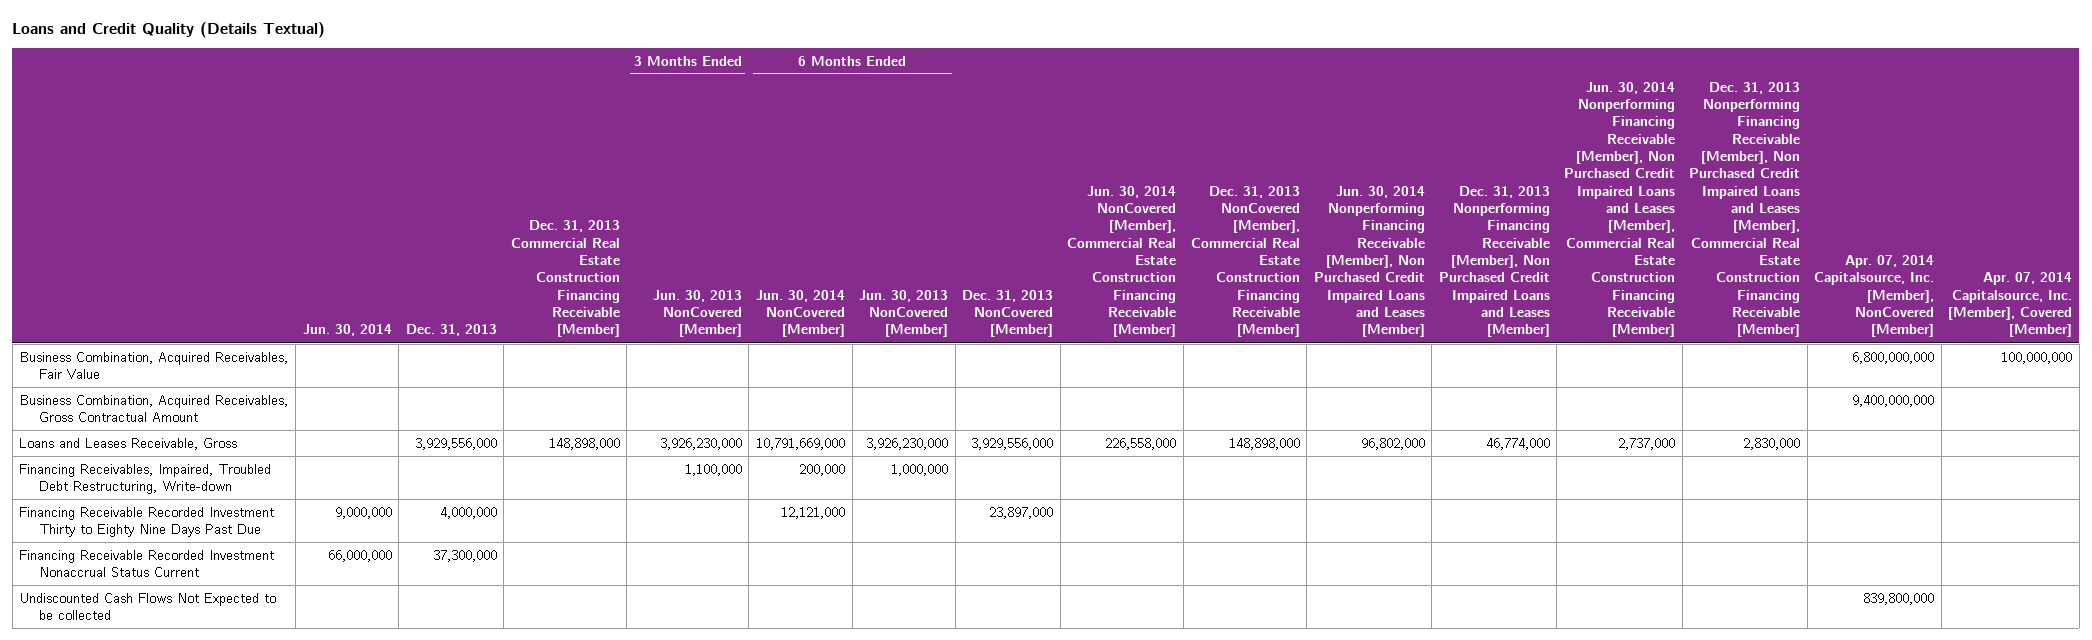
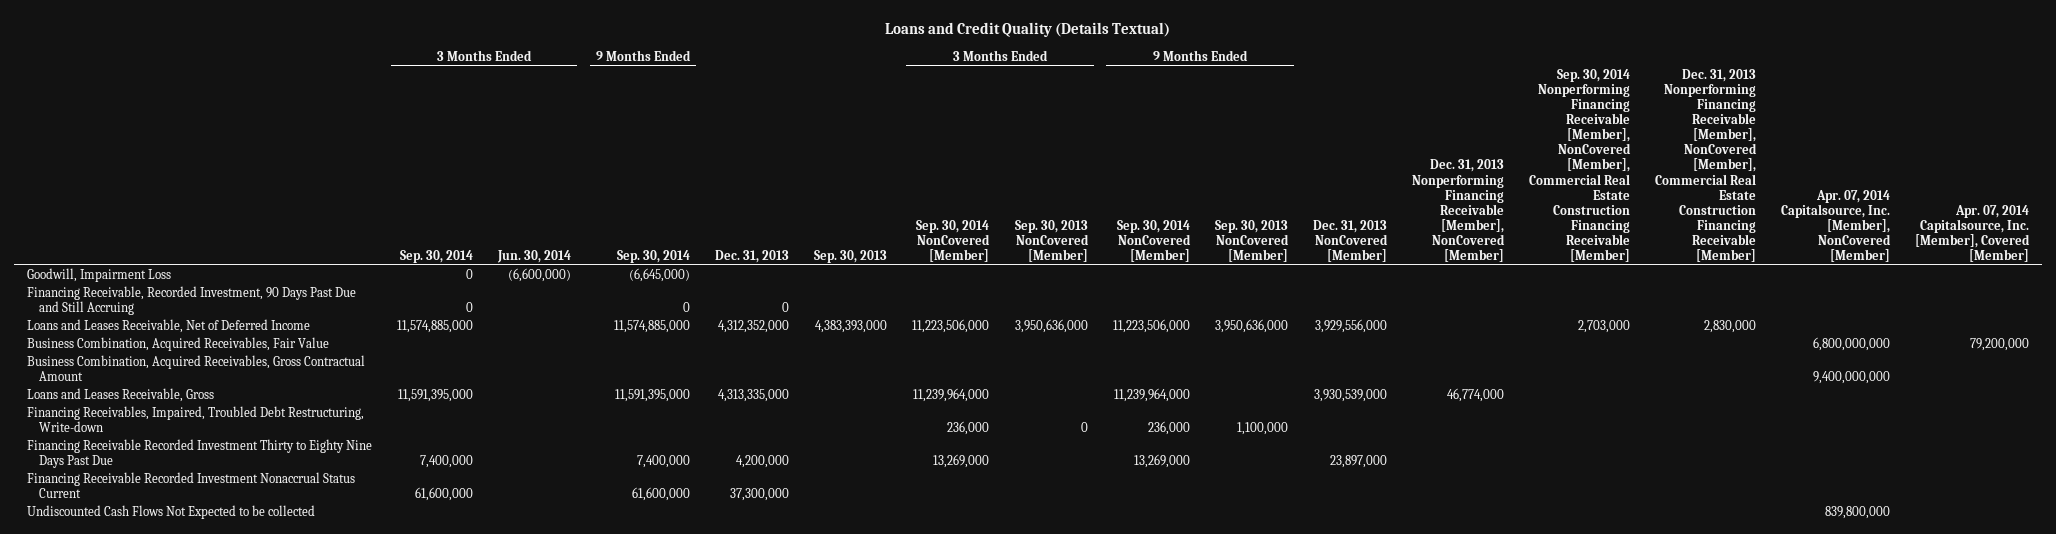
- | Jun. 30, 2014 | Dec. 31, 2013 | Dec. 31, 2013 Commercial Real Estate Construction Financing Receivable [Member] | 3 Months Ended Jun. 30, 2013 NonCovered [Member] | 6 Months Ended Jun. 30, 2014 NonCovered [Member] | 6 Months Ended Jun. 30, 2013 NonCovered [Member] | Dec. 31, 2013 NonCovered [Member] | Jun. 30, 2014 NonCovered [Member], Commercial Real Estate Construction Financing Receivable [Member] | Dec. 31, 2013 NonCovered [Member], Commercial Real Estate Construction Financing Receivable [Member] | Jun. 30, 2014 Nonperforming Financing Receivable [Member], Non Purchased Credit Impaired Loans and Leases [Member] | Dec. 31, 2013 Nonperforming Financing Receivable [Member], Non Purchased Credit Impaired Loans and Leases [Member] | Jun. 30, 2014 Nonperforming Financing Receivable [Member], Non Purchased Credit Impaired Loans and Leases [Member], Commercial Real Estate Construction Financing Receivable [Member] | Dec. 31, 2013 Nonperforming Financing Receivable [Member], Non Purchased Credit Impaired Loans and Leases [Member], Commercial Real Estate Construction Financing Receivable [Member] | Apr. 07, 2014 Capitalsource, Inc. [Member], NonCovered [Member] | Apr. 07, 2014 Capitalsource, Inc. [Member], Covered [Member]
+ | 3 Months Ended Sep. 30, 2014 | 3 Months Ended Jun. 30, 2014 | 9 Months Ended Sep. 30, 2014 | Dec. 31, 2013 | Sep. 30, 2013 | 3 Months Ended Sep. 30, 2014 NonCovered [Member] | 3 Months Ended Sep. 30, 2013 NonCovered [Member] | 9 Months Ended Sep. 30, 2014 NonCovered [Member] | 9 Months Ended Sep. 30, 2013 NonCovered [Member] | Dec. 31, 2013 NonCovered [Member] | Dec. 31, 2013 Nonperforming Financing Receivable [Member], NonCovered [Member] | Sep. 30, 2014 Nonperforming Financing Receivable [Member], NonCovered [Member], Commercial Real Estate Construction Financing Receivable [Member] | Dec. 31, 2013 Nonperforming Financing Receivable [Member], NonCovered [Member], Commercial Real Estate Construction Financing Receivable [Member] | Apr. 07, 2014 Capitalsource, Inc. [Member], NonCovered [Member] | Apr. 07, 2014 Capitalsource, Inc. [Member], Covered [Member]
- Business Combination, Acquired Receivables, Fair Value | | | | | | | | | | | | | | 6,800,000,000 | 100,000,000
+ Goodwill, Impairment Loss | 0 | (6,600,000) | (6,645,000) | | | | | | | | | | | |
+ Financing Receivable, Recorded Investment, 90 Days Past Due and Still Accruing | 0 | | 0 | 0 | | | | | | | | | | |
+ Loans and Leases Receivable, Net of Deferred Income | 11,574,885,000 | | 11,574,885,000 | 4,312,352,000 | 4,383,393,000 | 11,223,506,000 | 3,950,636,000 | 11,223,506,000 | 3,950,636,000 | 3,929,556,000 | | 2,703,000 | 2,830,000 | |
+ Business Combination, Acquired Receivables, Fair Value | | | | | | | | | | | | | | 6,800,000,000 | 79,200,000
- Loans and Leases Receivable, Gross | | 3,929,556,000 | 148,898,000 | 3,926,230,000 | 10,791,669,000 | 3,926,230,000 | 3,929,556,000 | 226,558,000 | 148,898,000 | 96,802,000 | 46,774,000 | 2,737,000 | 2,830,000 | |
+ Loans and Leases Receivable, Gross | 11,591,395,000 | | 11,591,395,000 | 4,313,335,000 | | 11,239,964,000 | | 11,239,964,000 | | 3,930,539,000 | 46,774,000 | | | |
- Financing Receivable Recorded Investment Thirty to Eighty Nine Days Past Due | 9,000,000 | 4,000,000 | | | 12,121,000 | | 23,897,000 | | | | | | | |
+ Financing Receivable Recorded Investment Thirty to Eighty Nine Days Past Due | 7,400,000 | | 7,400,000 | 4,200,000 | | 13,269,000 | | 13,269,000 | | 23,897,000 | | | | |

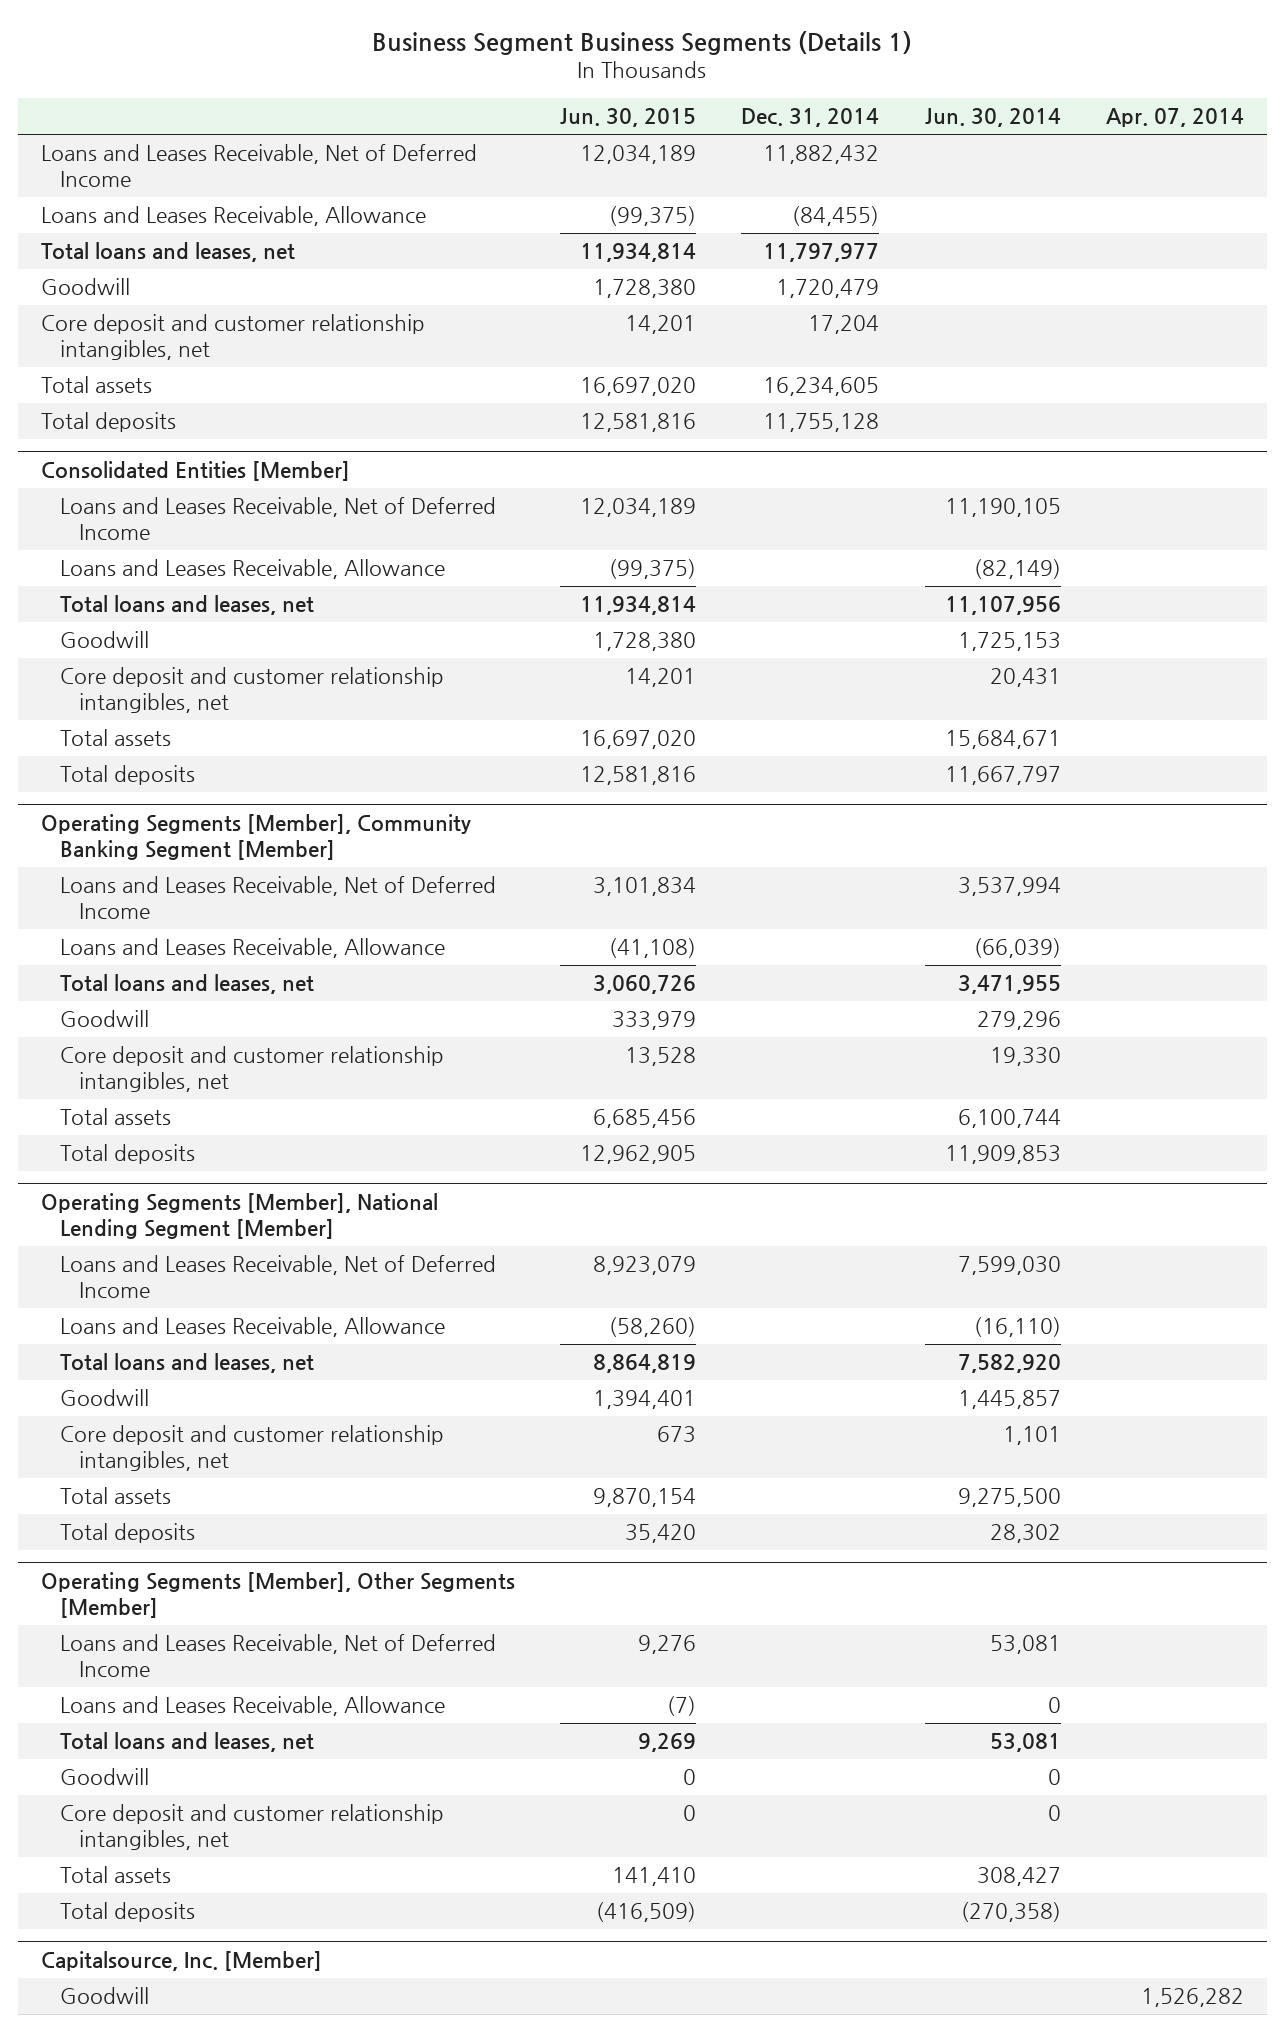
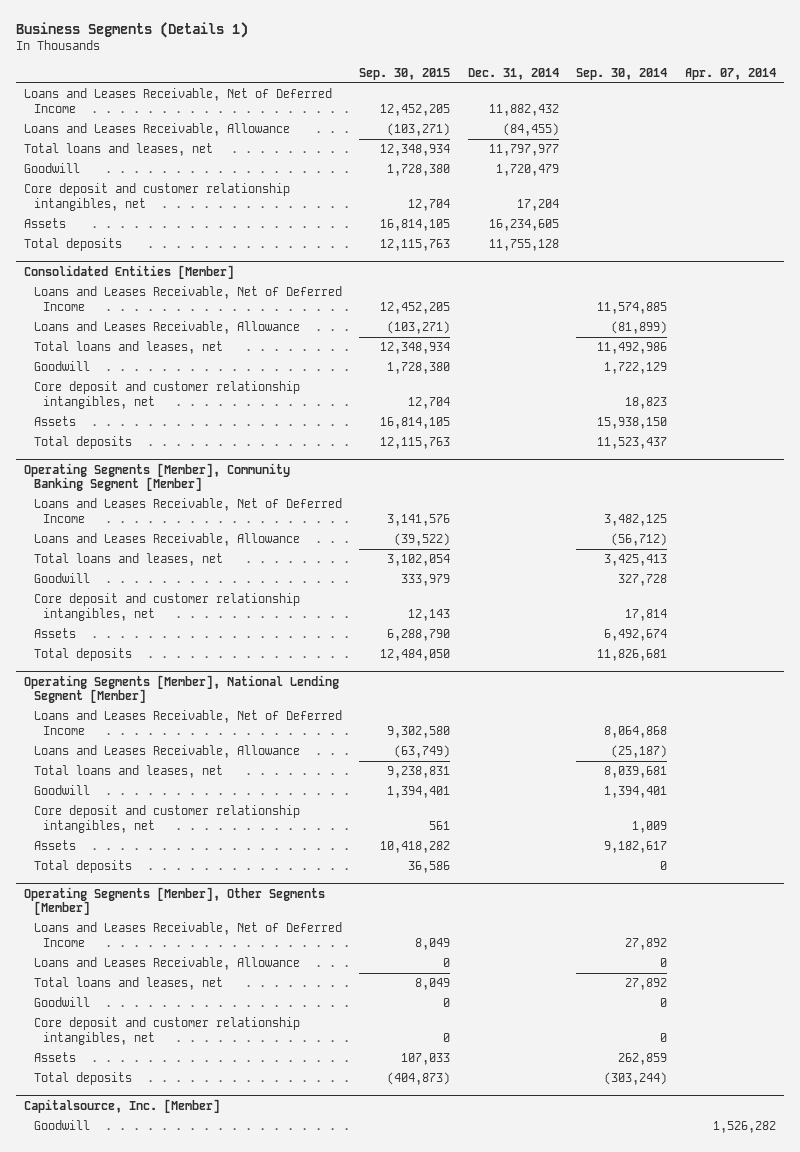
- Business Segment Business Segments (Details 1)
+ Business Segments (Details 1)
- | Jun. 30, 2015 | Dec. 31, 2014 | Jun. 30, 2014 | Apr. 07, 2014
+ | Sep. 30, 2015 | Dec. 31, 2014 | Sep. 30, 2014 | Apr. 07, 2014
- Total assets | 16,697,020 | 16,234,605 | |
+ Assets | 16,814,105 | 16,234,605 | |
@ Consolidated Entities [Member]
- Total assets | 16,697,020 | | 15,684,671 |
+ Assets | 16,814,105 | | 15,938,150 |
@ Operating Segments [Member], Community Banking Segment [Member]
- Total assets | 6,685,456 | | 6,100,744 |
+ Assets | 6,288,790 | | 6,492,674 |
@ Operating Segments [Member], National Lending Segment [Member]
- Total assets | 9,870,154 | | 9,275,500 |
+ Assets | 10,418,282 | | 9,182,617 |
@ Operating Segments [Member], Other Segments [Member]
- Total assets | 141,410 | | 308,427 |
+ Assets | 107,033 | | 262,859 |

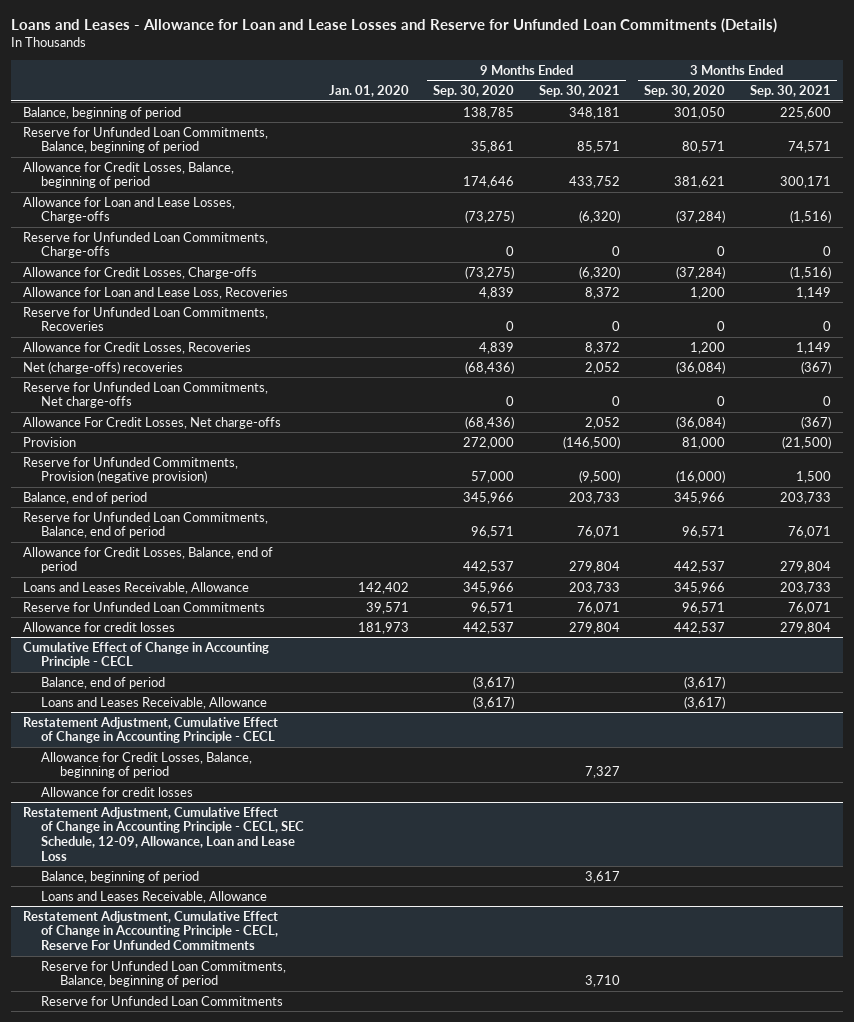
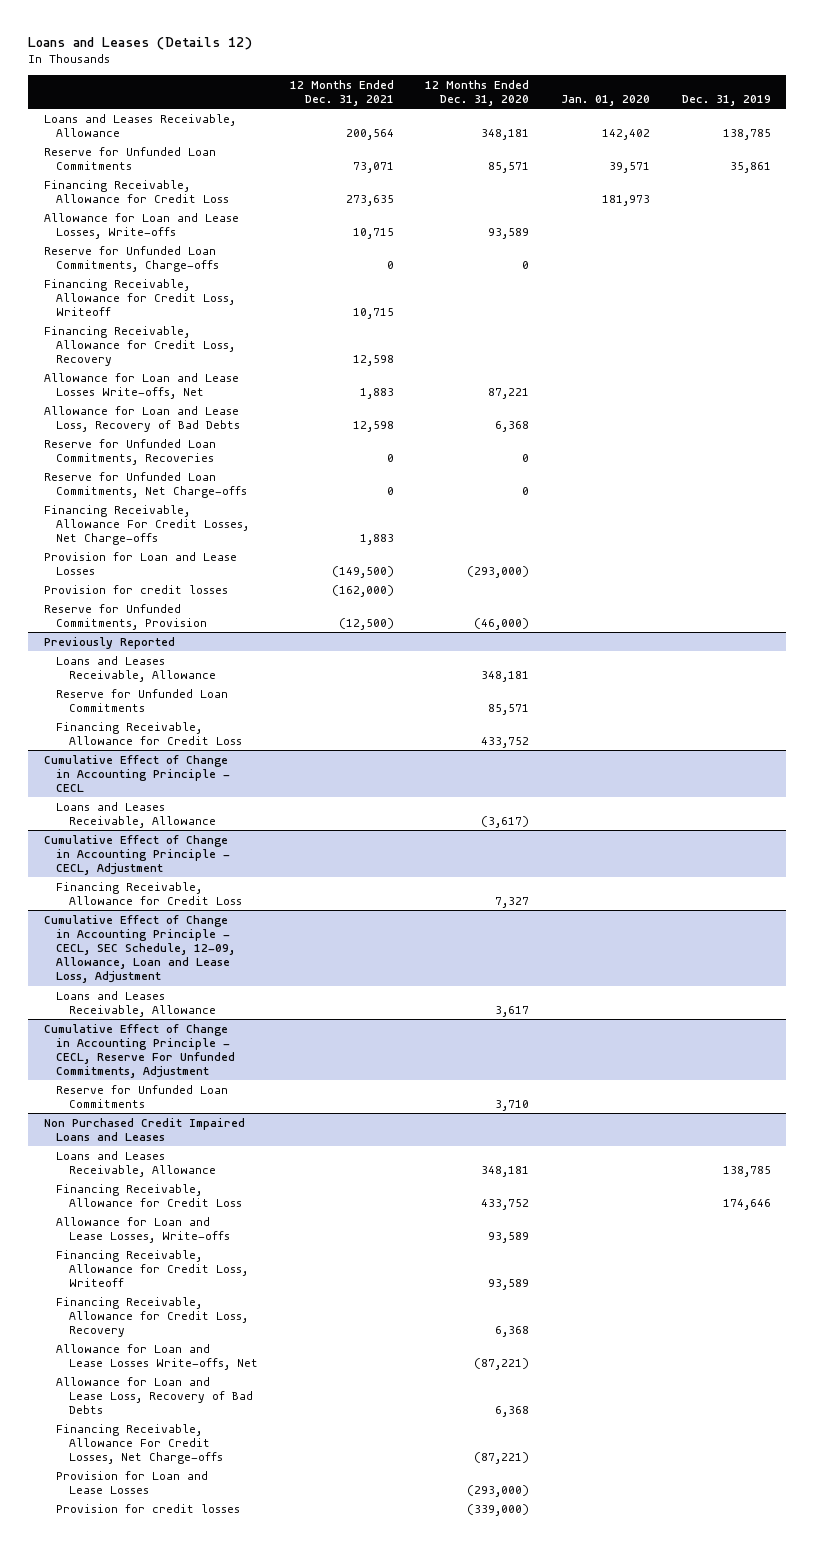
- Loans and Leases - Allowance for Loan and Lease Losses and Reserve for Unfunded Loan Commitments (Details)
+ Loans and Leases (Details 12)
- | Jan. 01, 2020 | 9 Months Ended Sep. 30, 2020 | 9 Months Ended Sep. 30, 2021 | 3 Months Ended Sep. 30, 2020 | 3 Months Ended Sep. 30, 2021
+ | 12 Months Ended Dec. 31, 2021 | 12 Months Ended Dec. 31, 2020 | Jan. 01, 2020 | Dec. 31, 2019
- Balance, beginning of period | | 138,785 | 348,181 | 301,050 | 225,600
- Reserve for Unfunded Loan Commitments, Balance, beginning of period | | 35,861 | 85,571 | 80,571 | 74,571
- Allowance for Credit Losses, Balance, beginning of period | | 174,646 | 433,752 | 381,621 | 300,171
- Allowance for Loan and Lease Losses, Charge-offs | | (73,275) | (6,320) | (37,284) | (1,516)
- Allowance for Credit Losses, Charge-offs | | (73,275) | (6,320) | (37,284) | (1,516)
- Allowance for Loan and Lease Loss, Recoveries | | 4,839 | 8,372 | 1,200 | 1,149
- Allowance for Credit Losses, Recoveries | | 4,839 | 8,372 | 1,200 | 1,149
- Net (charge-offs) recoveries | | (68,436) | 2,052 | (36,084) | (367)
- Reserve for Unfunded Loan Commitments, Net charge-offs | | 0 | 0 | 0 | 0
- Allowance For Credit Losses, Net charge-offs | | (68,436) | 2,052 | (36,084) | (367)
- Provision | | 272,000 | (146,500) | 81,000 | (21,500)
- Reserve for Unfunded Commitments, Provision (negative provision) | | 57,000 | (9,500) | (16,000) | 1,500
- Balance, end of period | | 345,966 | 203,733 | 345,966 | 203,733
- Reserve for Unfunded Loan Commitments, Balance, end of period | | 96,571 | 76,071 | 96,571 | 76,071
- Allowance for Credit Losses, Balance, end of period | | 442,537 | 279,804 | 442,537 | 279,804
- Allowance for credit losses | 181,973 | 442,537 | 279,804 | 442,537 | 279,804
+ Financing Receivable, Allowance for Credit Loss | 273,635 | | 181,973 |
+ Allowance for Loan and Lease Losses, Write-offs | 10,715 | 93,589 | |
moved down: Reserve for Unfunded Loan Commitments, Charge-offs | 0 | 0 | |
+ Financing Receivable, Allowance for Credit Loss, Writeoff | 10,715 | | |
+ Financing Receivable, Allowance for Credit Loss, Recovery | 12,598 | | |
+ Allowance for Loan and Lease Losses Write-offs, Net | 1,883 | 87,221 | |
+ Allowance for Loan and Lease Loss, Recovery of Bad Debts | 12,598 | 6,368 | |
moved down: Reserve for Unfunded Loan Commitments, Recoveries | 0 | 0 | |
+ Reserve for Unfunded Loan Commitments, Net Charge-offs | 0 | 0 | |
+ Financing Receivable, Allowance For Credit Losses, Net Charge-offs | 1,883 | | |
+ Provision for Loan and Lease Losses | (149,500) | (293,000) | |
+ Provision for credit losses | (162,000) | | |
+ Reserve for Unfunded Commitments, Provision | (12,500) | (46,000) | |
+ Previously Reported
+ Loans and Leases Receivable, Allowance | | 348,181 | |
+ Reserve for Unfunded Loan Commitments | | 85,571 | |
+ Financing Receivable, Allowance for Credit Loss | | 433,752 | |
@ Cumulative Effect of Change in Accounting Principle - CECL
- Balance, end of period | | (3,617) | | (3,617) |
- Restatement Adjustment, Cumulative Effect of Change in Accounting Principle - CECL
- Allowance for Credit Losses, Balance, beginning of period | | | 7,327 | |
- Allowance for credit losses
- Restatement Adjustment, Cumulative Effect of Change in Accounting Principle - CECL, SEC Schedule, 12-09, Allowance, Loan and Lease Loss
- Balance, beginning of period | | | 3,617 | |
+ Cumulative Effect of Change in Accounting Principle - CECL, Adjustment
+ Financing Receivable, Allowance for Credit Loss | | 7,327 | |
+ Cumulative Effect of Change in Accounting Principle - CECL, SEC Schedule, 12-09, Allowance, Loan and Lease Loss, Adjustment
- Restatement Adjustment, Cumulative Effect of Change in Accounting Principle - CECL, Reserve For Unfunded Commitments
- Reserve for Unfunded Loan Commitments, Balance, beginning of period | | | 3,710 | |
+ Cumulative Effect of Change in Accounting Principle - CECL, Reserve For Unfunded Commitments, Adjustment
+ Non Purchased Credit Impaired Loans and Leases
+ Loans and Leases Receivable, Allowance | | 348,181 | | 138,785
+ Financing Receivable, Allowance for Credit Loss | | 433,752 | | 174,646
+ Allowance for Loan and Lease Losses, Write-offs | | 93,589 | |
+ Financing Receivable, Allowance for Credit Loss, Writeoff | | 93,589 | |
+ Financing Receivable, Allowance for Credit Loss, Recovery | | 6,368 | |
+ Allowance for Loan and Lease Losses Write-offs, Net | | (87,221) | |
+ Allowance for Loan and Lease Loss, Recovery of Bad Debts | | 6,368 | |
+ Financing Receivable, Allowance For Credit Losses, Net Charge-offs | | (87,221) | |
+ Provision for Loan and Lease Losses | | (293,000) | |
+ Provision for credit losses | | (339,000) | |

